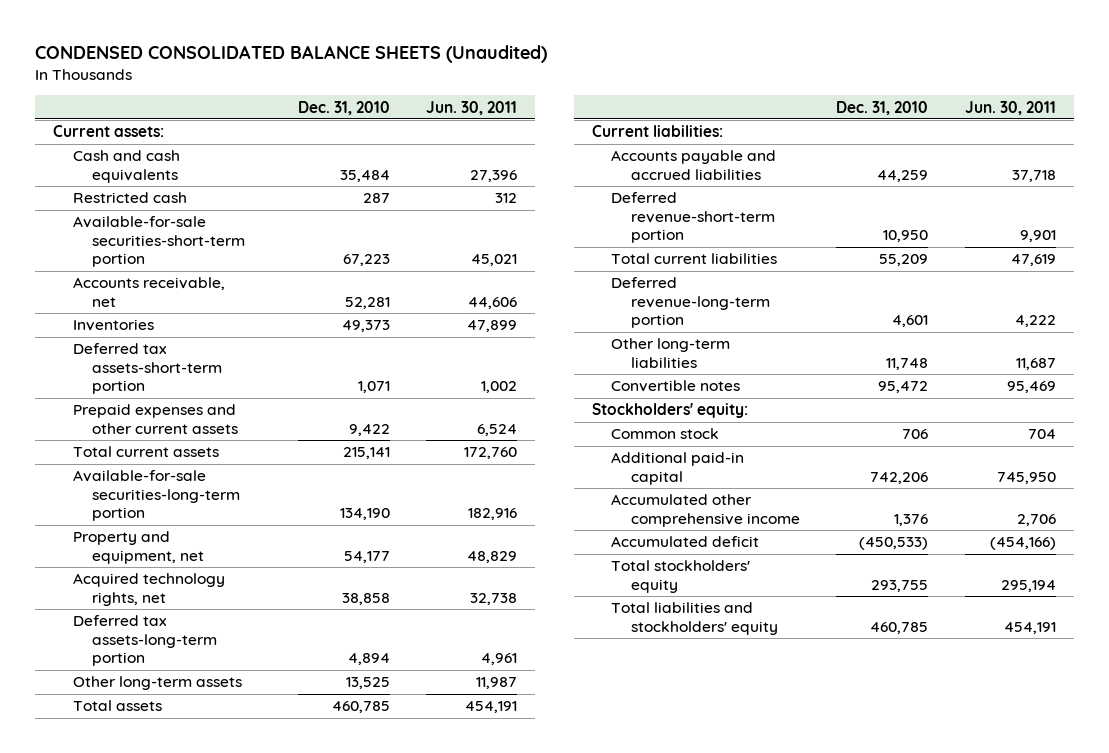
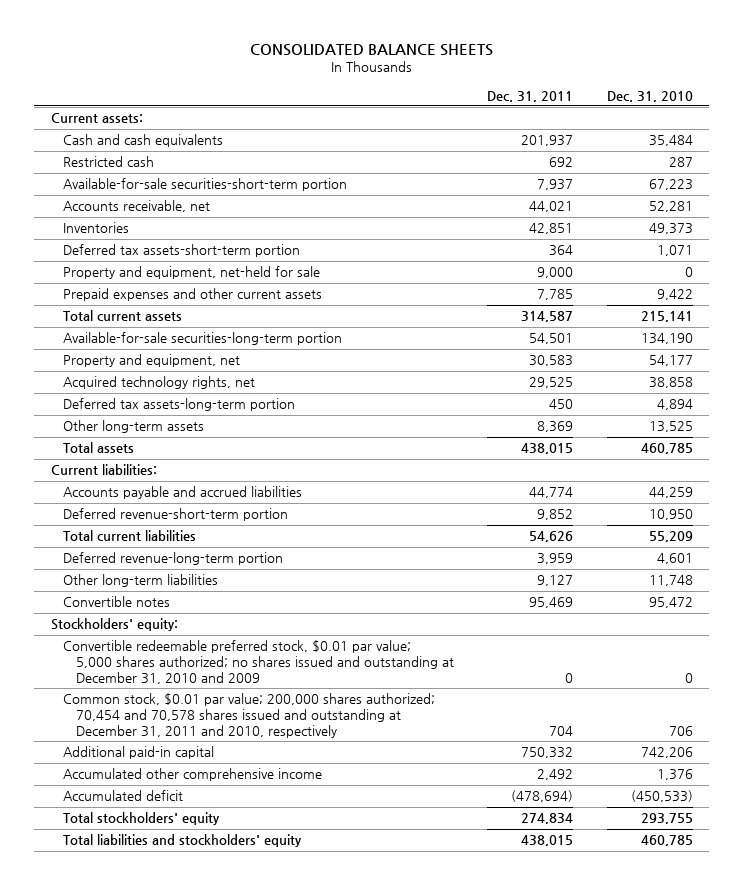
- CONDENSED CONSOLIDATED BALANCE SHEETS (Unaudited)
+ CONSOLIDATED BALANCE SHEETS
- | Dec. 31, 2010 | Jun. 30, 2011
+ | Dec. 31, 2011 | Dec. 31, 2010
+ Property and equipment, net-held for sale | 9,000 | 0
- Common stock | 706 | 704
+ Convertible redeemable preferred stock, $0.01 par value; 5,000 shares authorized; no shares issued and outstanding at December 31, 2010 and 2009 | 0 | 0
+ Common stock, $0.01 par value; 200,000 shares authorized; 70,454 and 70,578 shares issued and outstanding at December 31, 2011 and 2010, respectively | 704 | 706

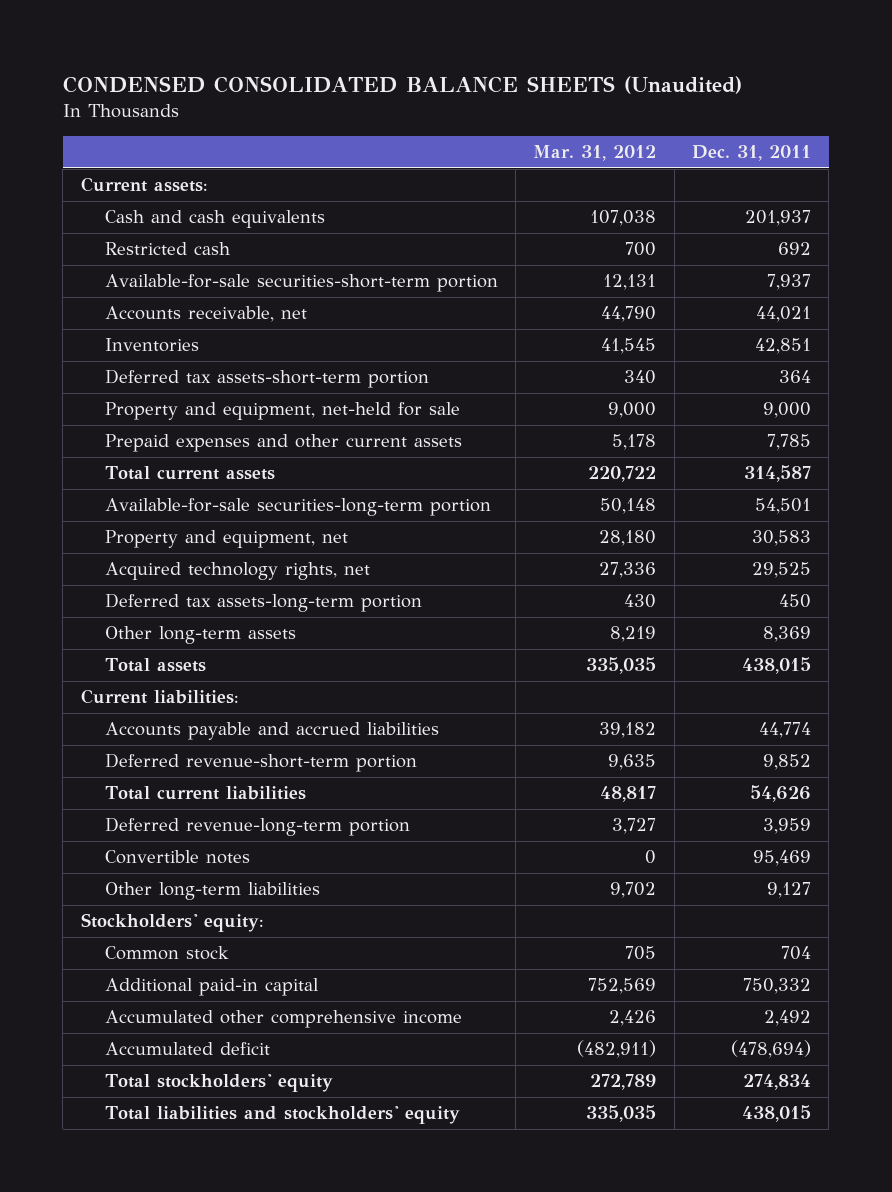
- CONSOLIDATED BALANCE SHEETS
+ CONDENSED CONSOLIDATED BALANCE SHEETS (Unaudited)
- | Dec. 31, 2011 | Dec. 31, 2010
+ | Mar. 31, 2012 | Dec. 31, 2011
moved down: Other long-term liabilities | 9,702 | 9,127
- Convertible redeemable preferred stock, $0.01 par value; 5,000 shares authorized; no shares issued and outstanding at December 31, 2010 and 2009 | 0 | 0
- Common stock, $0.01 par value; 200,000 shares authorized; 70,454 and 70,578 shares issued and outstanding at December 31, 2011 and 2010, respectively | 704 | 706
+ Common stock | 705 | 704

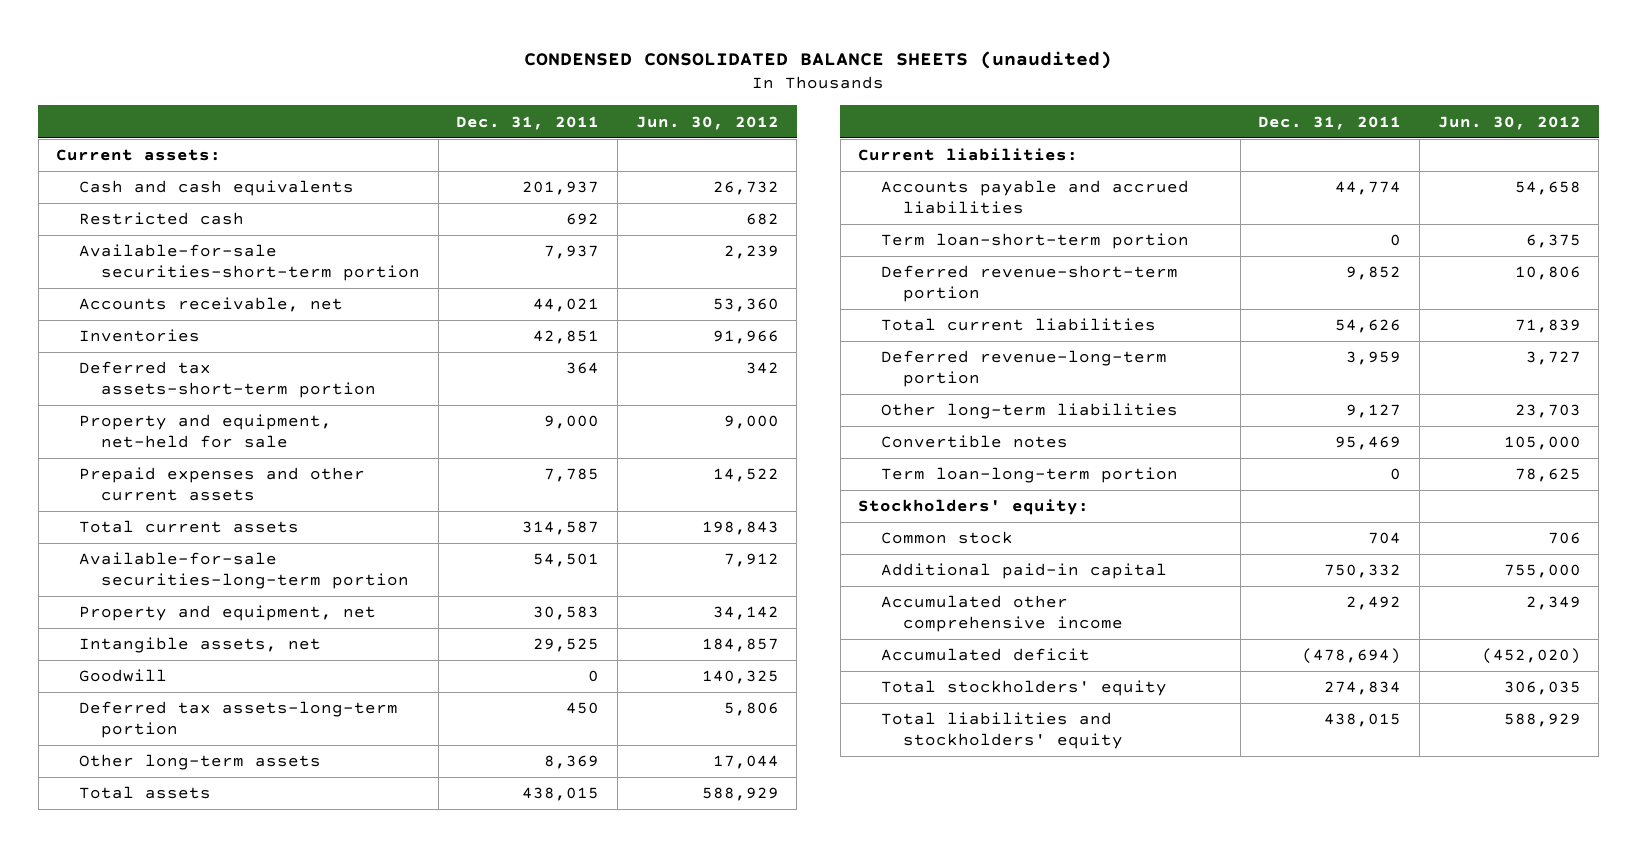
- CONDENSED CONSOLIDATED BALANCE SHEETS (Unaudited)
+ CONDENSED CONSOLIDATED BALANCE SHEETS (unaudited)
- | Mar. 31, 2012 | Dec. 31, 2011
+ | Dec. 31, 2011 | Jun. 30, 2012
- Acquired technology rights, net | 27,336 | 29,525
+ Intangible assets, net | 29,525 | 184,857
+ Goodwill | 0 | 140,325
+ Term loan-short-term portion | 0 | 6,375
moved down: Convertible notes | 95,469 | 105,000
+ Term loan-long-term portion | 0 | 78,625

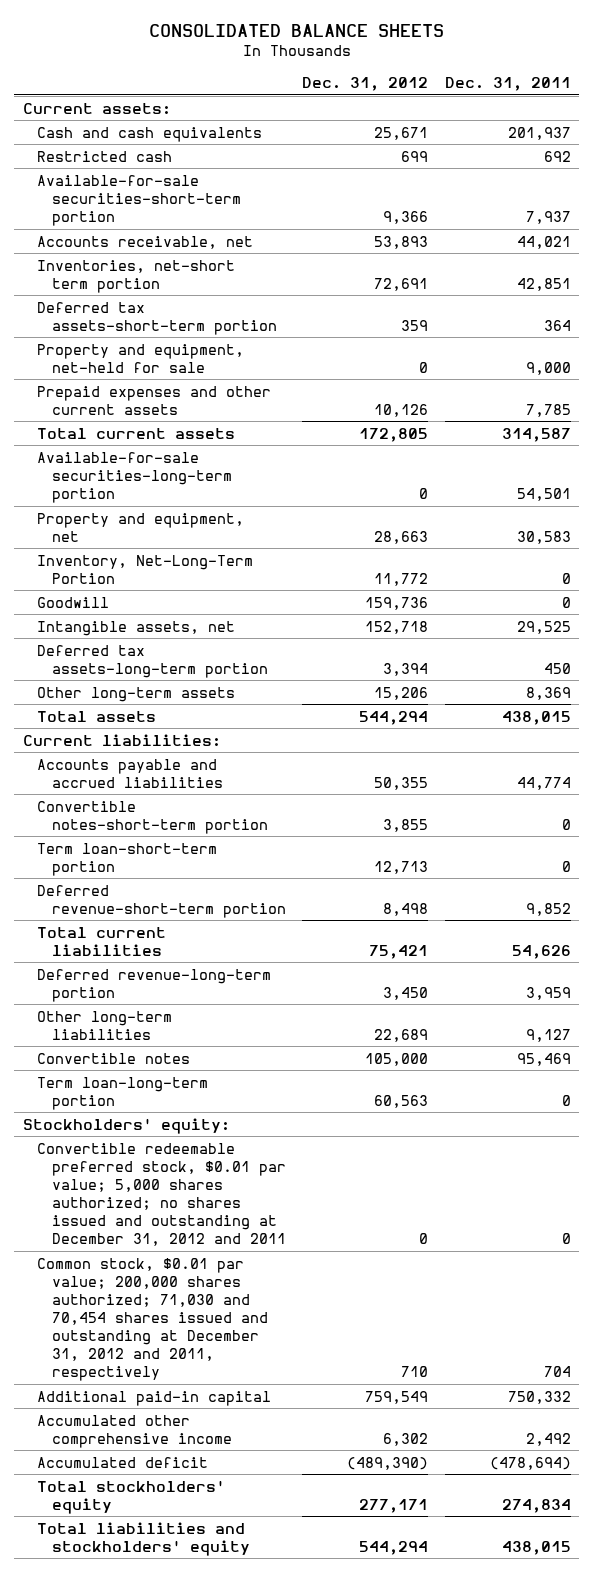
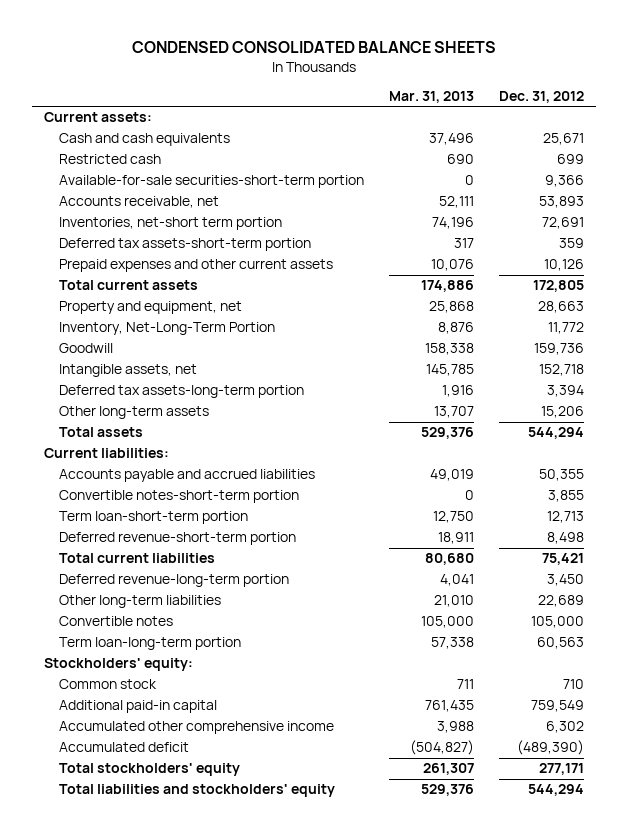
- CONSOLIDATED BALANCE SHEETS
+ CONDENSED CONSOLIDATED BALANCE SHEETS
- | Dec. 31, 2012 | Dec. 31, 2011
+ | Mar. 31, 2013 | Dec. 31, 2012
- Property and equipment, net-held for sale | 0 | 9,000
- Available-for-sale securities-long-term portion | 0 | 54,501
- Convertible redeemable preferred stock, $0.01 par value; 5,000 shares authorized; no shares issued and outstanding at December 31, 2012 and 2011 | 0 | 0
- Common stock, $0.01 par value; 200,000 shares authorized; 71,030 and 70,454 shares issued and outstanding at December 31, 2012 and 2011, respectively | 710 | 704
+ Common stock | 711 | 710

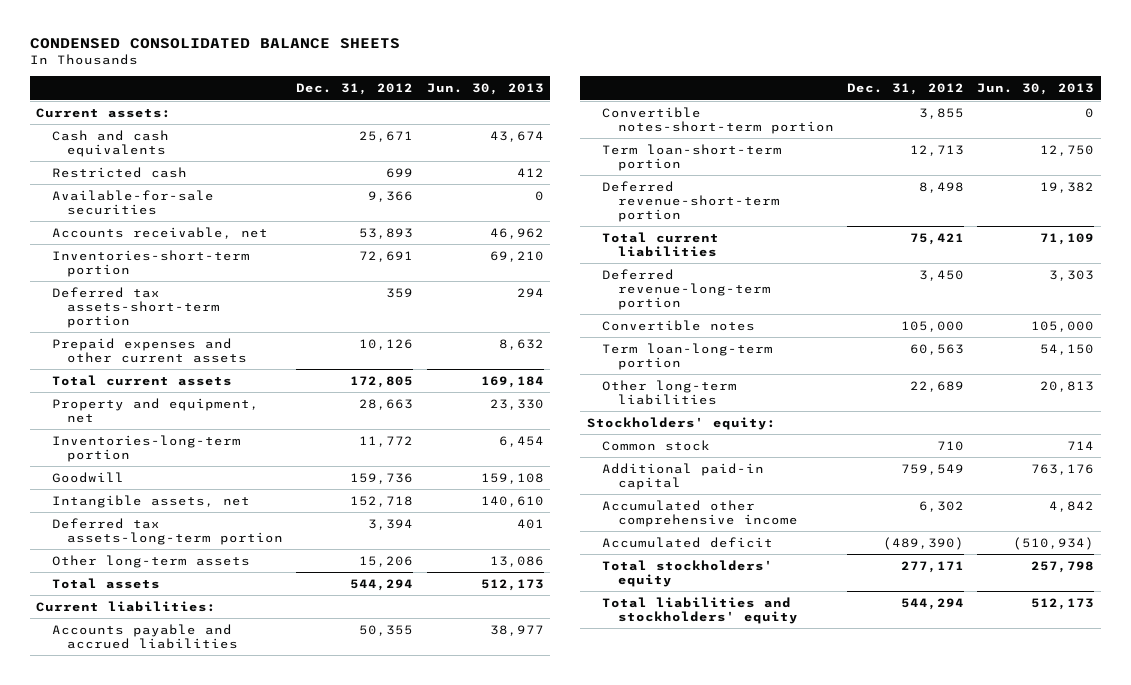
- | Mar. 31, 2013 | Dec. 31, 2012
+ | Dec. 31, 2012 | Jun. 30, 2013
- Available-for-sale securities-short-term portion | 0 | 9,366
+ Available-for-sale securities | 9,366 | 0
- Inventories, net-short term portion | 74,196 | 72,691
+ Inventories-short-term portion | 72,691 | 69,210
- Inventory, Net-Long-Term Portion | 8,876 | 11,772
+ Inventories-long-term portion | 11,772 | 6,454
moved down: Other long-term liabilities | 22,689 | 20,813

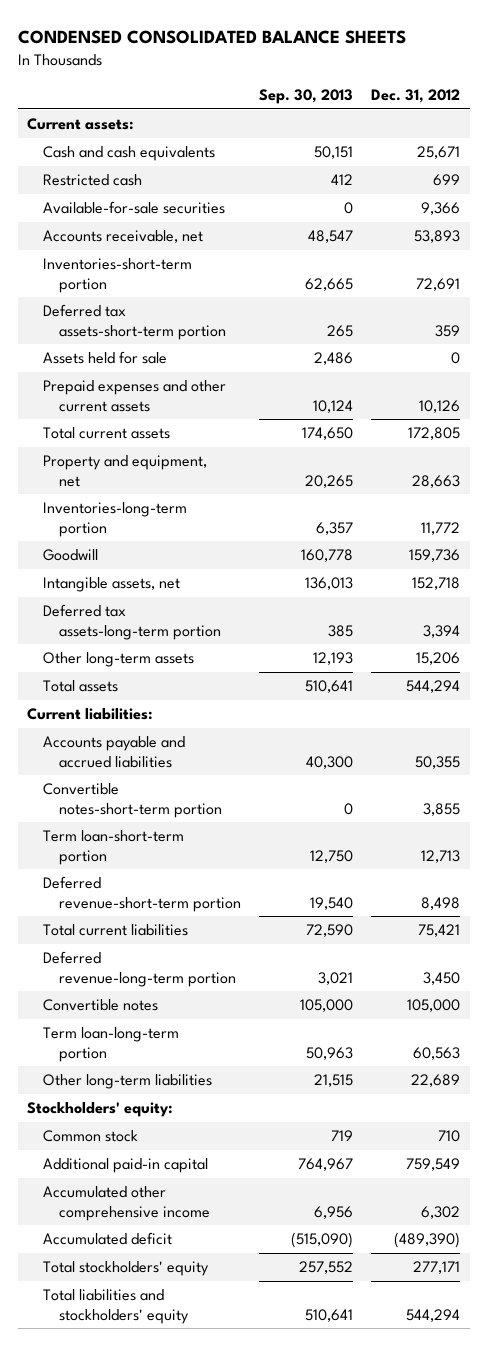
- | Dec. 31, 2012 | Jun. 30, 2013
+ | Sep. 30, 2013 | Dec. 31, 2012
+ Assets held for sale | 2,486 | 0

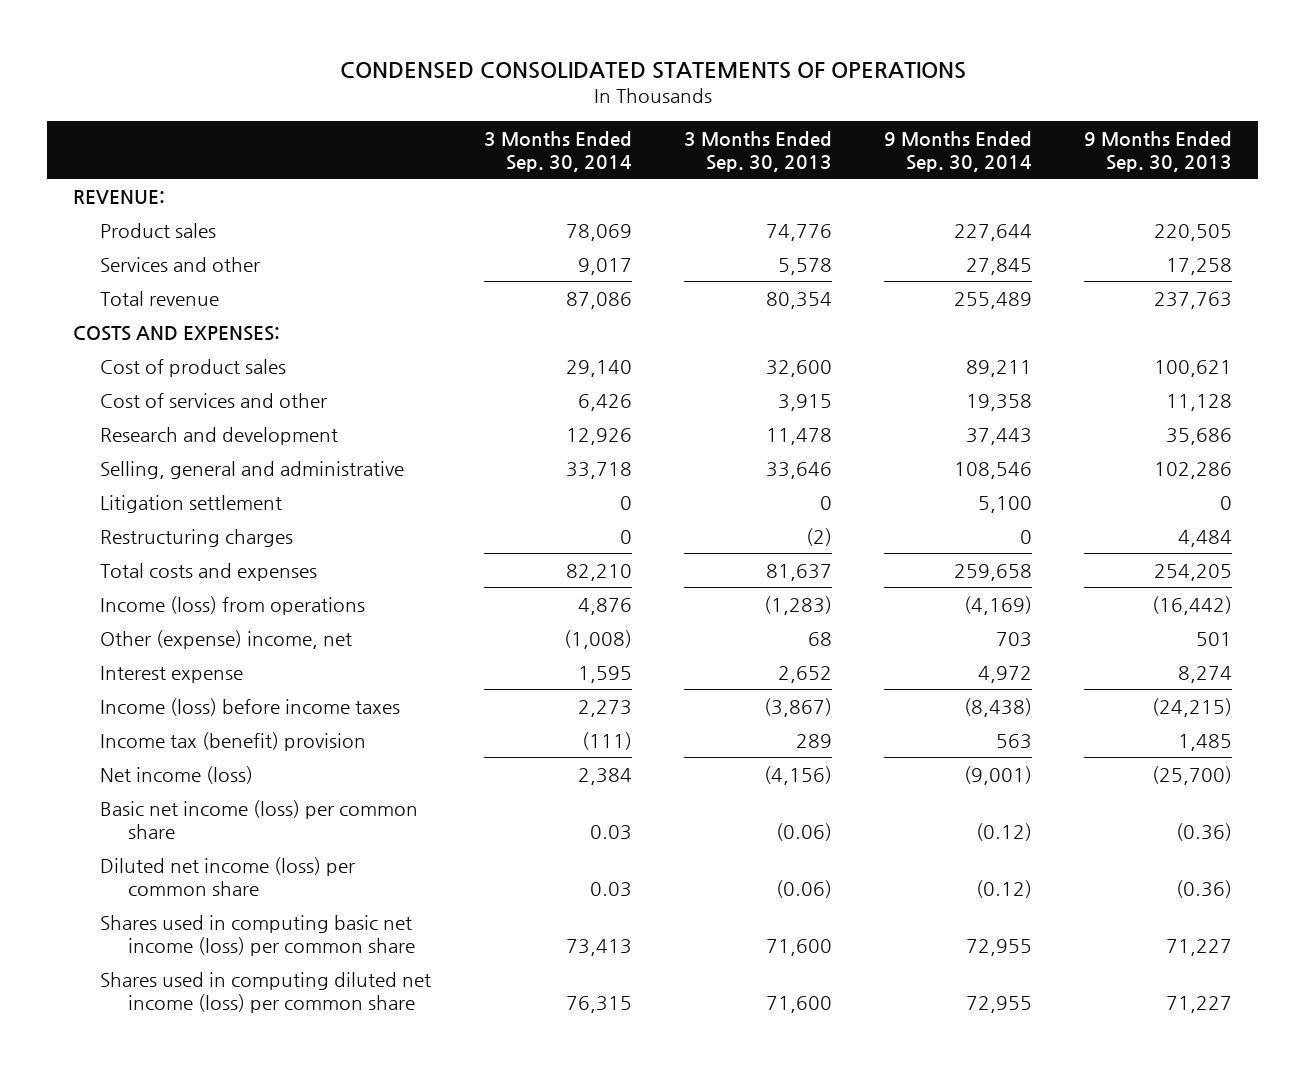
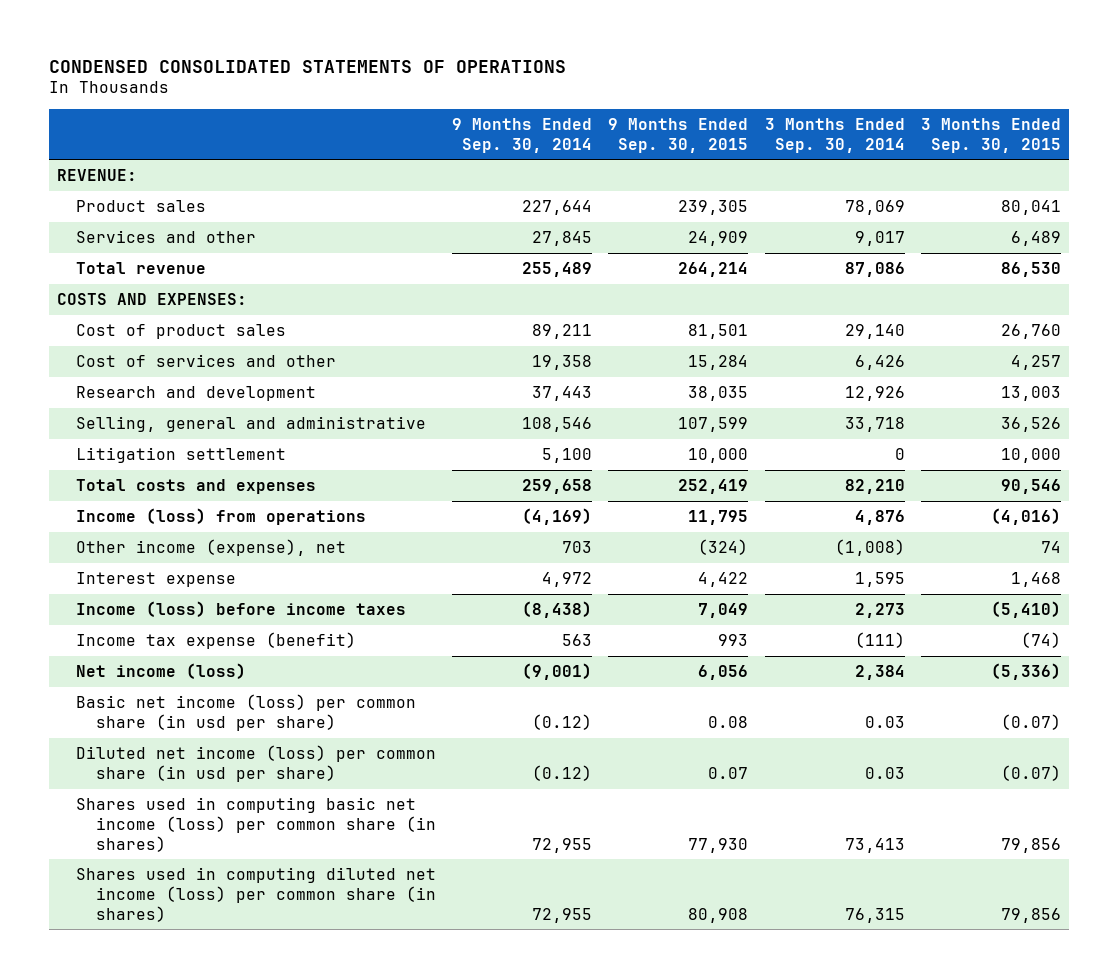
- | 3 Months Ended Sep. 30, 2014 | 3 Months Ended Sep. 30, 2013 | 9 Months Ended Sep. 30, 2014 | 9 Months Ended Sep. 30, 2013
+ | 9 Months Ended Sep. 30, 2014 | 9 Months Ended Sep. 30, 2015 | 3 Months Ended Sep. 30, 2014 | 3 Months Ended Sep. 30, 2015
- Restructuring charges | 0 | (2) | 0 | 4,484
- Other (expense) income, net | (1,008) | 68 | 703 | 501
+ Other income (expense), net | 703 | (324) | (1,008) | 74
- Income tax (benefit) provision | (111) | 289 | 563 | 1,485
+ Income tax expense (benefit) | 563 | 993 | (111) | (74)
- Basic net income (loss) per common share | 0.03 | (0.06) | (0.12) | (0.36)
- Diluted net income (loss) per common share | 0.03 | (0.06) | (0.12) | (0.36)
- Shares used in computing basic net income (loss) per common share | 73,413 | 71,600 | 72,955 | 71,227
- Shares used in computing diluted net income (loss) per common share | 76,315 | 71,600 | 72,955 | 71,227
+ Basic net income (loss) per common share (in usd per share) | (0.12) | 0.08 | 0.03 | (0.07)
+ Diluted net income (loss) per common share (in usd per share) | (0.12) | 0.07 | 0.03 | (0.07)
+ Shares used in computing basic net income (loss) per common share (in shares) | 72,955 | 77,930 | 73,413 | 79,856
+ Shares used in computing diluted net income (loss) per common share (in shares) | 72,955 | 80,908 | 76,315 | 79,856

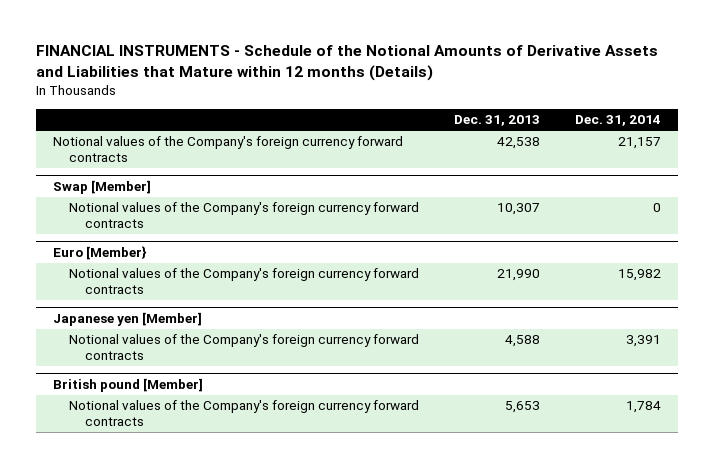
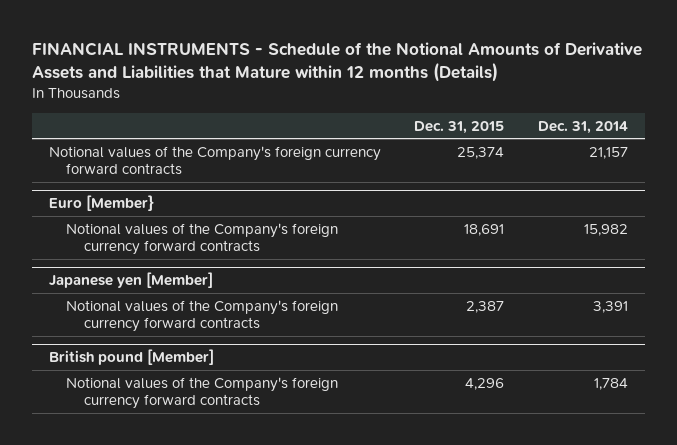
- | Dec. 31, 2013 | Dec. 31, 2014
+ | Dec. 31, 2015 | Dec. 31, 2014
- Swap [Member]
- Notional values of the Company's foreign currency forward contracts | 10,307 | 0

